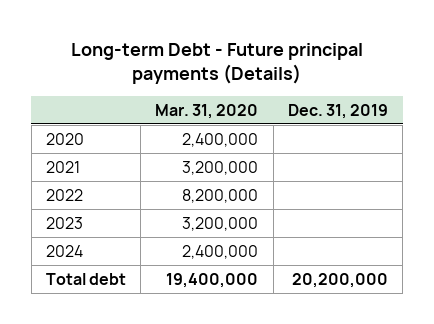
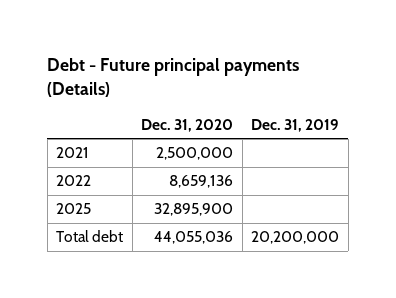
- Long-term Debt - Future principal payments (Details)
+ Debt - Future principal payments (Details)
- | Mar. 31, 2020 | Dec. 31, 2019
+ | Dec. 31, 2020 | Dec. 31, 2019
- 2020 | 2,400,000 |
- 2023 | 3,200,000 |
- 2024 | 2,400,000 |
+ 2025 | 32,895,900 |

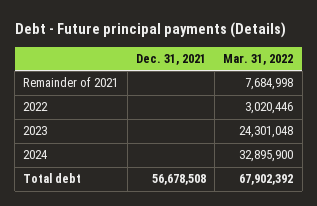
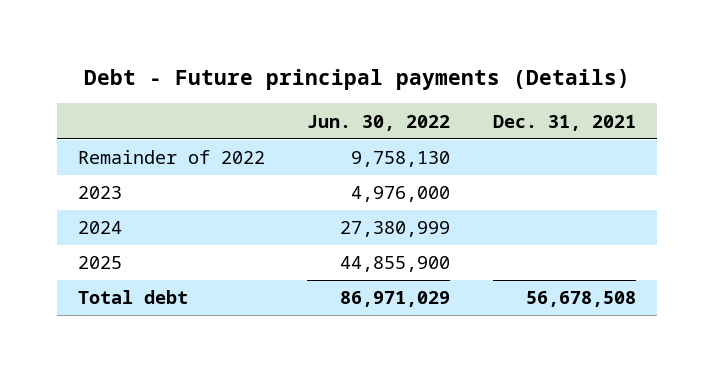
- | Dec. 31, 2021 | Mar. 31, 2022
+ | Jun. 30, 2022 | Dec. 31, 2021
- Remainder of 2021 | | 7,684,998
- 2022 | | 3,020,446
+ Remainder of 2022 | 9,758,130 |
+ 2025 | 44,855,900 |

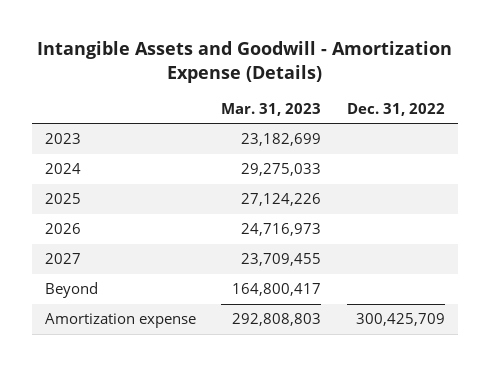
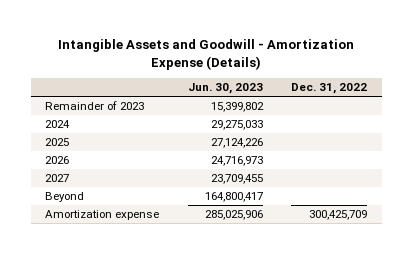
- | Mar. 31, 2023 | Dec. 31, 2022
+ | Jun. 30, 2023 | Dec. 31, 2022
- 2023 | 23,182,699 |
+ Remainder of 2023 | 15,399,802 |

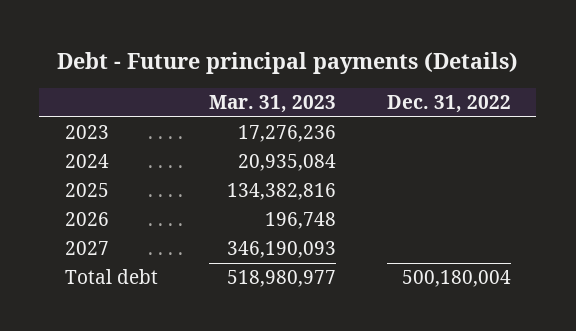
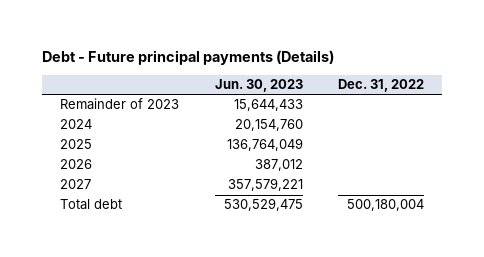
- | Mar. 31, 2023 | Dec. 31, 2022
+ | Jun. 30, 2023 | Dec. 31, 2022
- 2023 | 17,276,236 |
+ Remainder of 2023 | 15,644,433 |

